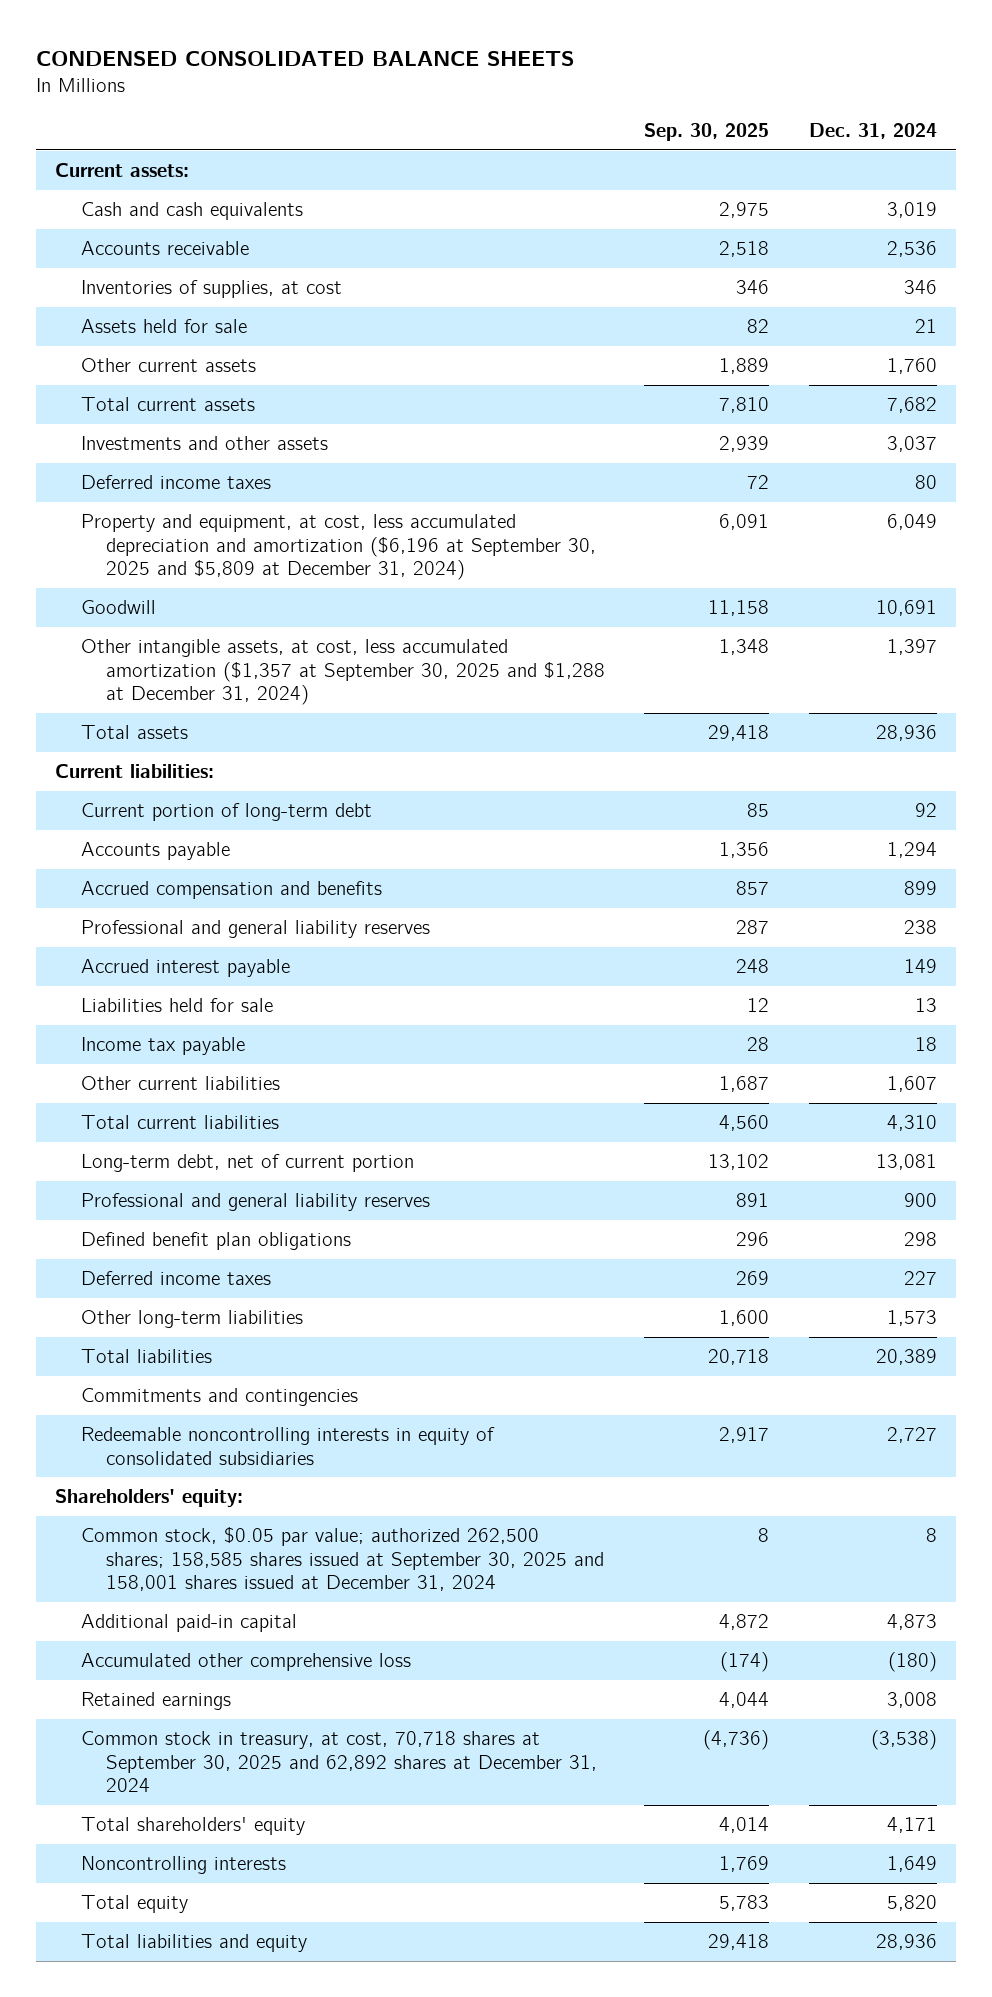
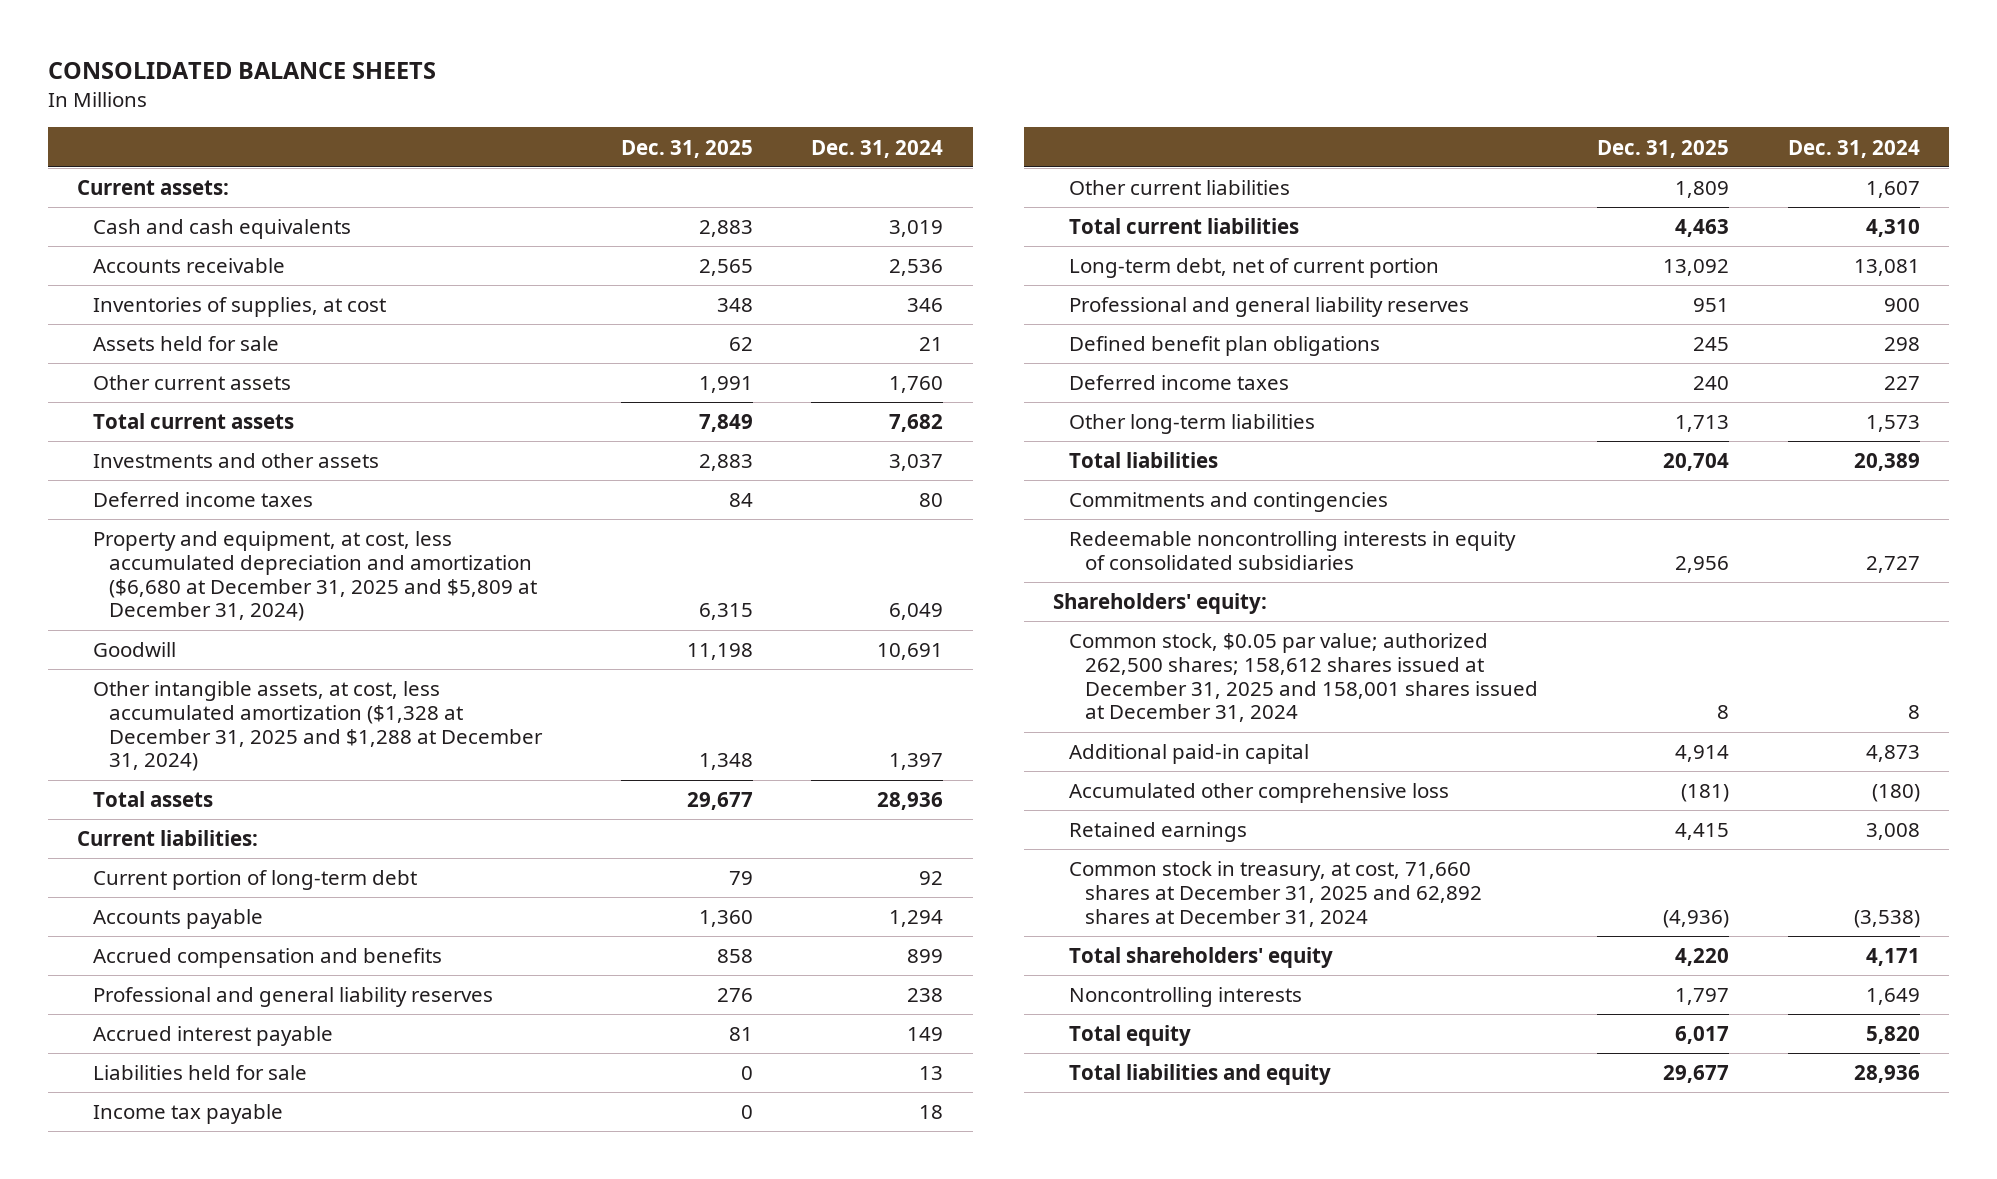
- CONDENSED CONSOLIDATED BALANCE SHEETS
+ CONSOLIDATED BALANCE SHEETS
- | Sep. 30, 2025 | Dec. 31, 2024
+ | Dec. 31, 2025 | Dec. 31, 2024
- Property and equipment, at cost, less accumulated depreciation and amortization ($6,196 at September 30, 2025 and $5,809 at December 31, 2024) | 6,091 | 6,049
+ Property and equipment, at cost, less accumulated depreciation and amortization ($6,680 at December 31, 2025 and $5,809 at December 31, 2024) | 6,315 | 6,049
- Other intangible assets, at cost, less accumulated amortization ($1,357 at September 30, 2025 and $1,288 at December 31, 2024) | 1,348 | 1,397
+ Other intangible assets, at cost, less accumulated amortization ($1,328 at December 31, 2025 and $1,288 at December 31, 2024) | 1,348 | 1,397
- Common stock, $0.05 par value; authorized 262,500 shares; 158,585 shares issued at September 30, 2025 and 158,001 shares issued at December 31, 2024 | 8 | 8
+ Common stock, $0.05 par value; authorized 262,500 shares; 158,612 shares issued at December 31, 2025 and 158,001 shares issued at December 31, 2024 | 8 | 8
- Common stock in treasury, at cost, 70,718 shares at September 30, 2025 and 62,892 shares at December 31, 2024 | (4,736) | (3,538)
+ Common stock in treasury, at cost, 71,660 shares at December 31, 2025 and 62,892 shares at December 31, 2024 | (4,936) | (3,538)

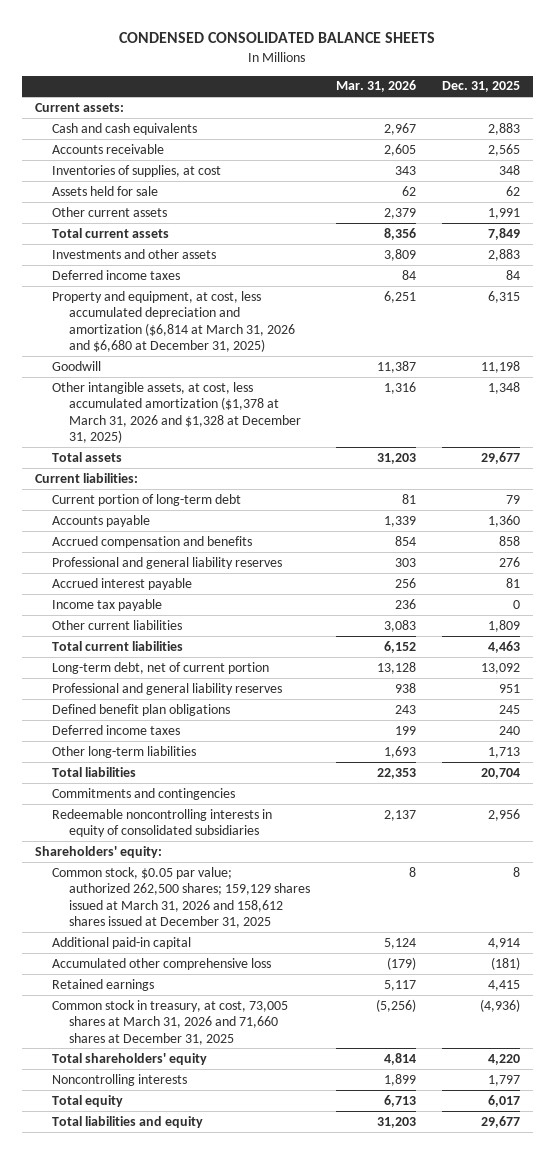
- CONSOLIDATED BALANCE SHEETS
+ CONDENSED CONSOLIDATED BALANCE SHEETS
- | Dec. 31, 2025 | Dec. 31, 2024
+ | Mar. 31, 2026 | Dec. 31, 2025
- Property and equipment, at cost, less accumulated depreciation and amortization ($6,680 at December 31, 2025 and $5,809 at December 31, 2024) | 6,315 | 6,049
+ Property and equipment, at cost, less accumulated depreciation and amortization ($6,814 at March 31, 2026 and $6,680 at December 31, 2025) | 6,251 | 6,315
- Other intangible assets, at cost, less accumulated amortization ($1,328 at December 31, 2025 and $1,288 at December 31, 2024) | 1,348 | 1,397
+ Other intangible assets, at cost, less accumulated amortization ($1,378 at March 31, 2026 and $1,328 at December 31, 2025) | 1,316 | 1,348
- Liabilities held for sale | 0 | 13
- Common stock, $0.05 par value; authorized 262,500 shares; 158,612 shares issued at December 31, 2025 and 158,001 shares issued at December 31, 2024 | 8 | 8
+ Common stock, $0.05 par value; authorized 262,500 shares; 159,129 shares issued at March 31, 2026 and 158,612 shares issued at December 31, 2025 | 8 | 8
- Common stock in treasury, at cost, 71,660 shares at December 31, 2025 and 62,892 shares at December 31, 2024 | (4,936) | (3,538)
+ Common stock in treasury, at cost, 73,005 shares at March 31, 2026 and 71,660 shares at December 31, 2025 | (5,256) | (4,936)

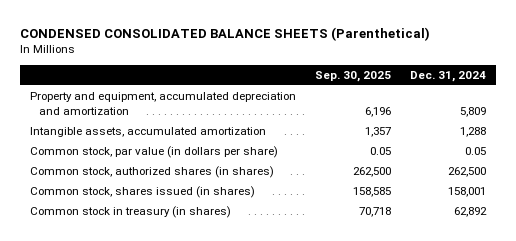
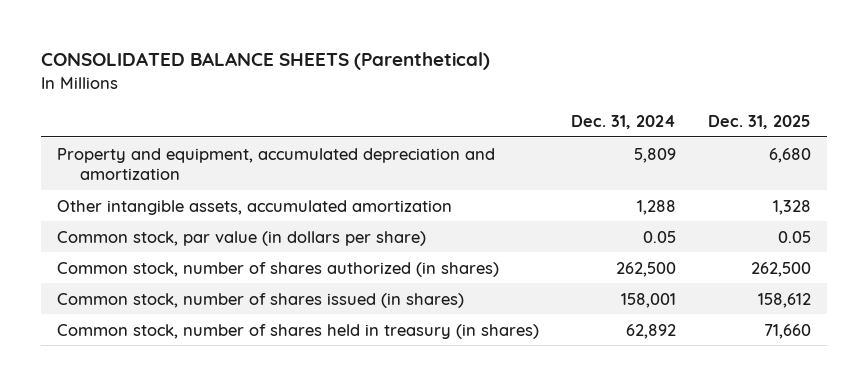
- CONDENSED CONSOLIDATED BALANCE SHEETS (Parenthetical)
+ CONSOLIDATED BALANCE SHEETS (Parenthetical)
- | Sep. 30, 2025 | Dec. 31, 2024
+ | Dec. 31, 2024 | Dec. 31, 2025
- Intangible assets, accumulated amortization | 1,357 | 1,288
+ Other intangible assets, accumulated amortization | 1,288 | 1,328
- Common stock, authorized shares (in shares) | 262,500 | 262,500
- Common stock, shares issued (in shares) | 158,585 | 158,001
- Common stock in treasury (in shares) | 70,718 | 62,892
+ Common stock, number of shares authorized (in shares) | 262,500 | 262,500
+ Common stock, number of shares issued (in shares) | 158,001 | 158,612
+ Common stock, number of shares held in treasury (in shares) | 62,892 | 71,660

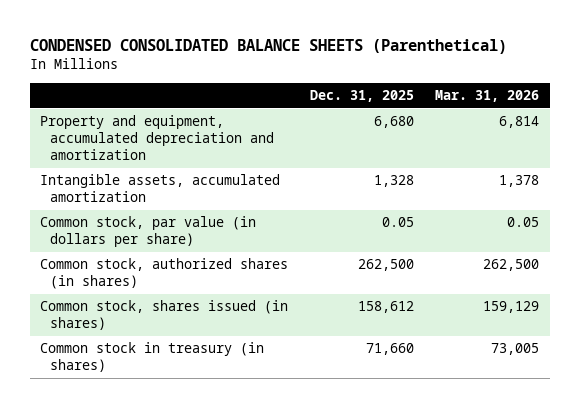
- CONSOLIDATED BALANCE SHEETS (Parenthetical)
+ CONDENSED CONSOLIDATED BALANCE SHEETS (Parenthetical)
- | Dec. 31, 2024 | Dec. 31, 2025
+ | Dec. 31, 2025 | Mar. 31, 2026
- Other intangible assets, accumulated amortization | 1,288 | 1,328
+ Intangible assets, accumulated amortization | 1,328 | 1,378
- Common stock, number of shares authorized (in shares) | 262,500 | 262,500
- Common stock, number of shares issued (in shares) | 158,001 | 158,612
- Common stock, number of shares held in treasury (in shares) | 62,892 | 71,660
+ Common stock, authorized shares (in shares) | 262,500 | 262,500
+ Common stock, shares issued (in shares) | 158,612 | 159,129
+ Common stock in treasury (in shares) | 71,660 | 73,005

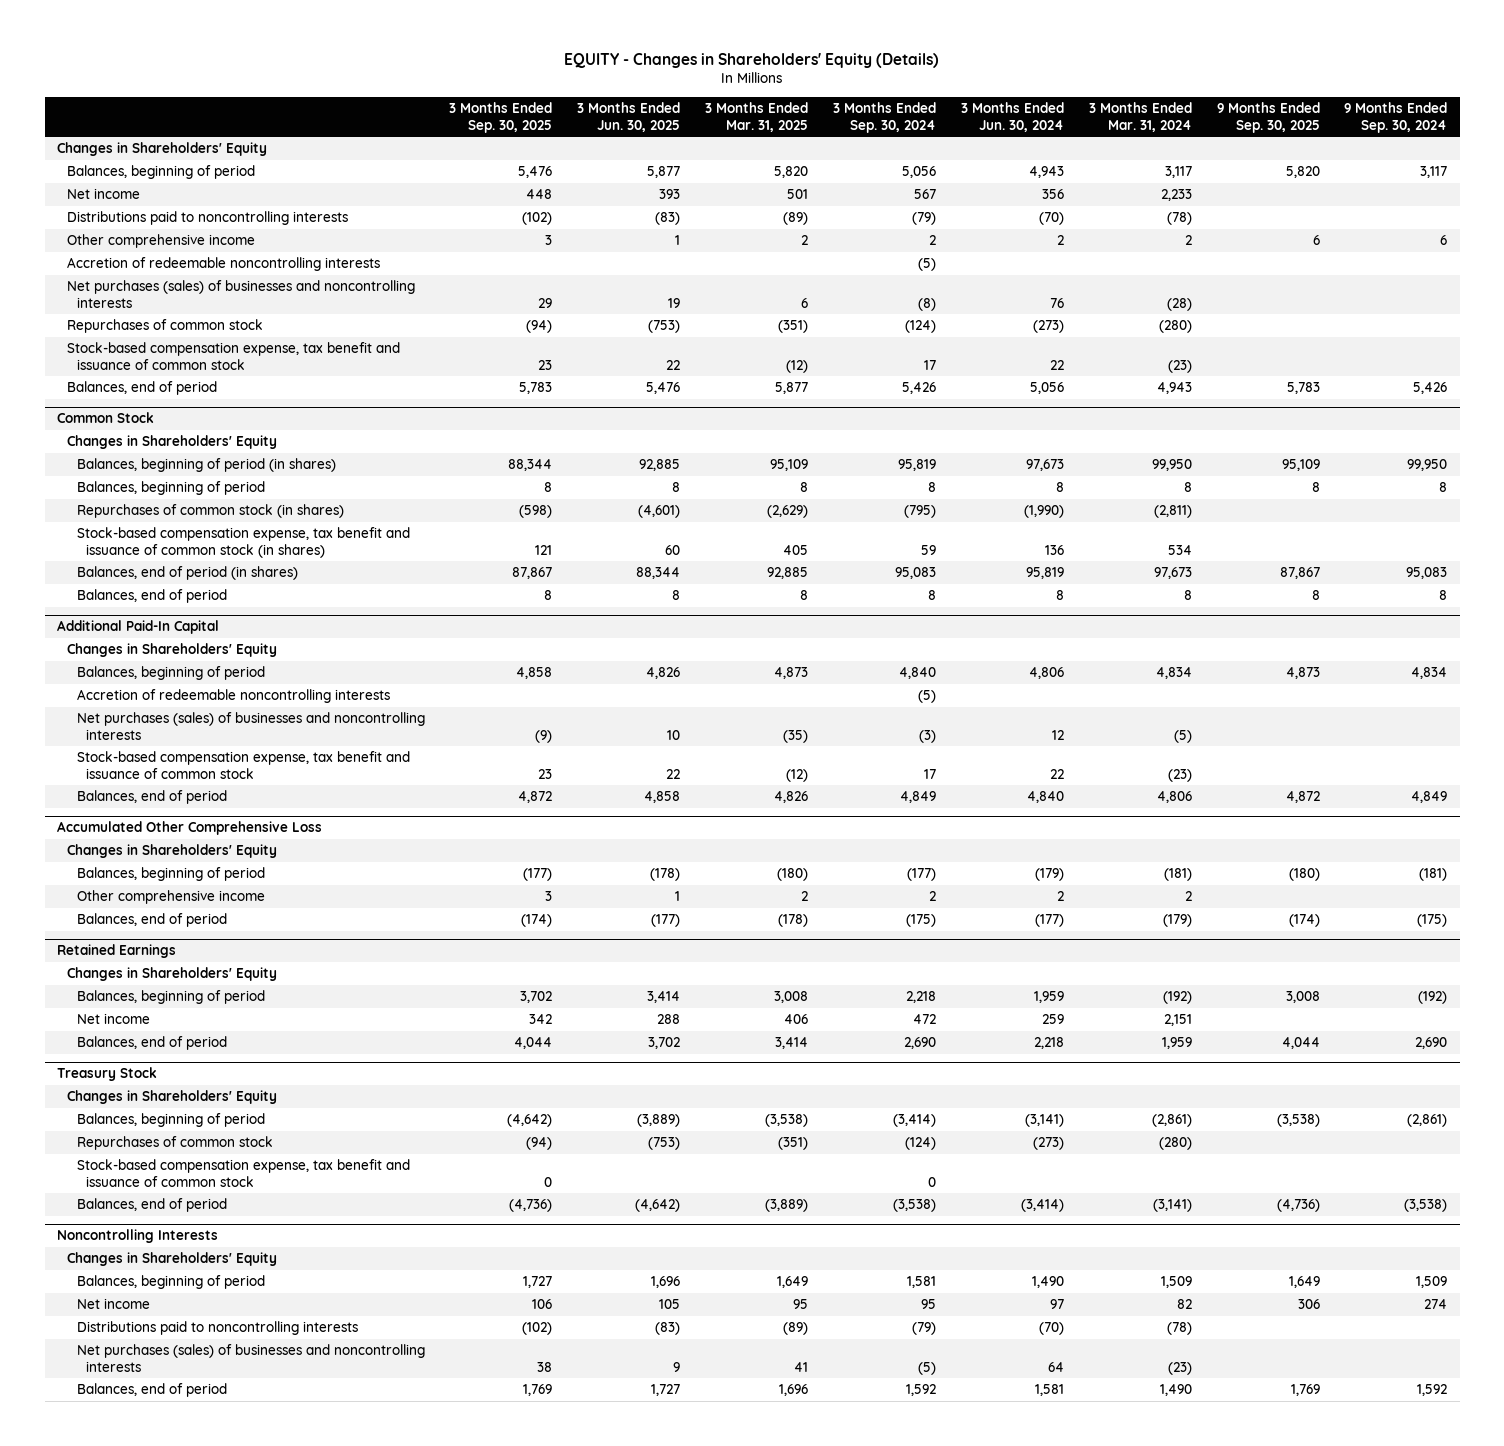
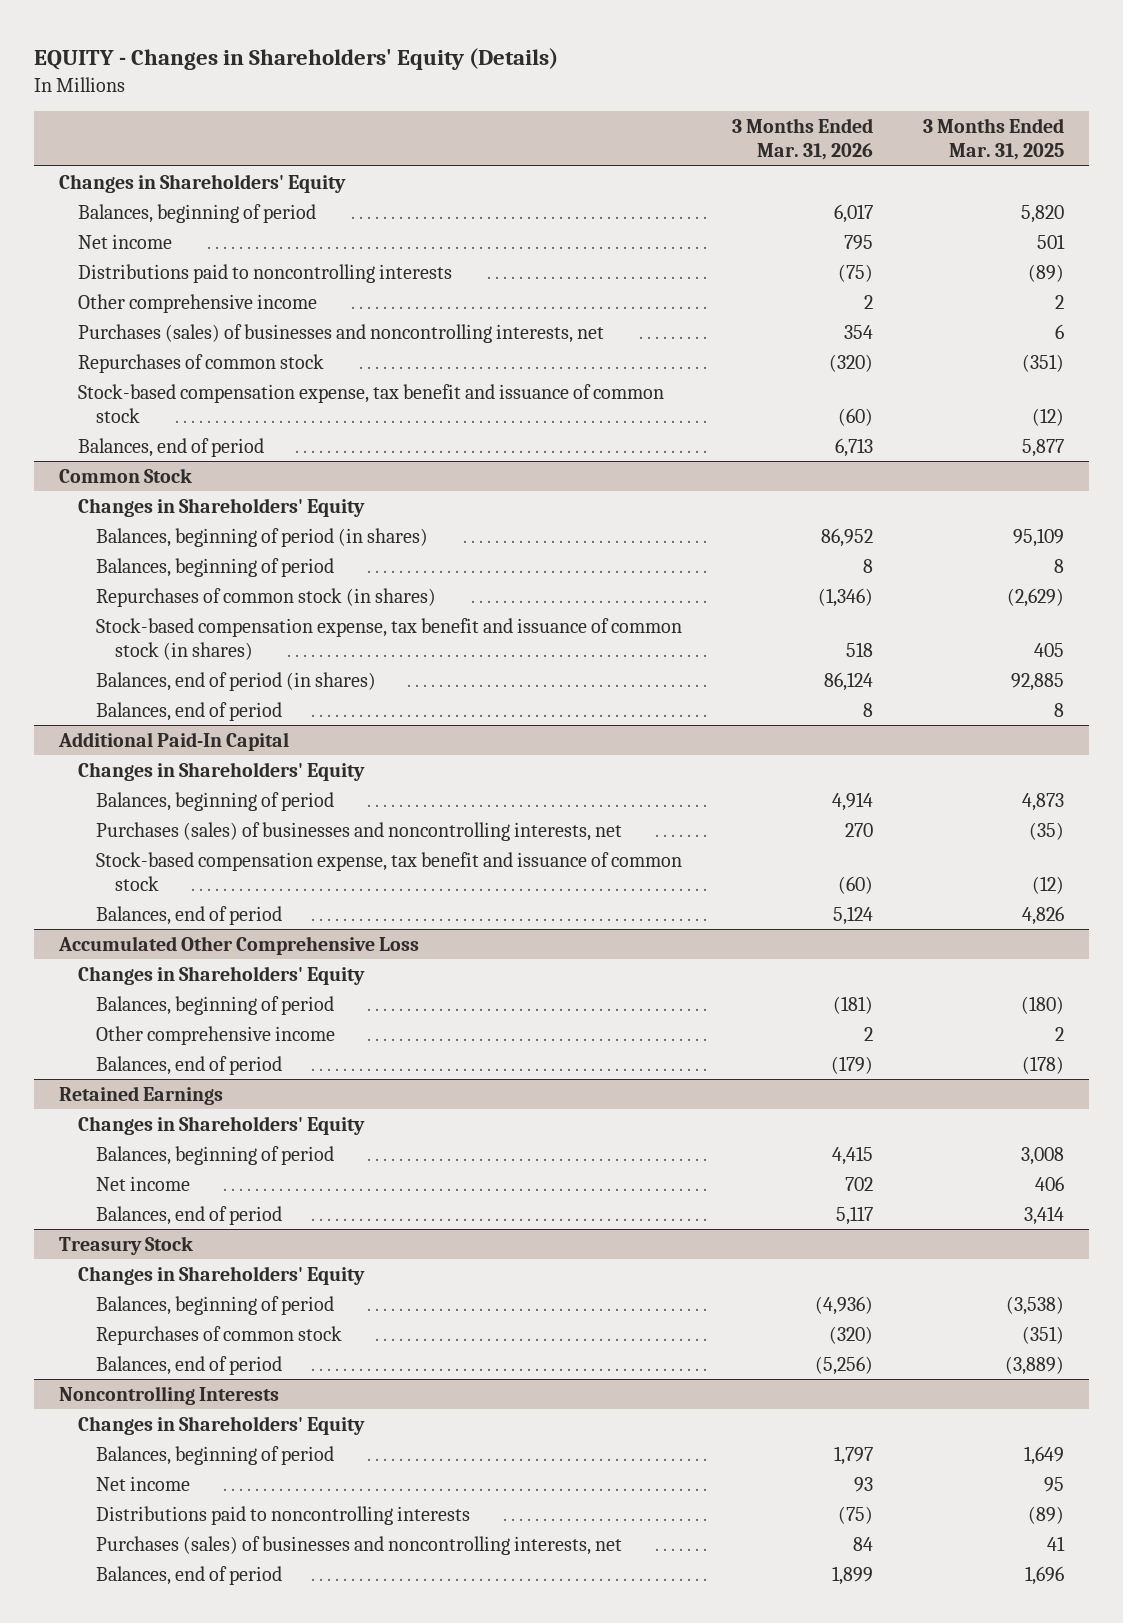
- | 3 Months Ended Sep. 30, 2025 | 3 Months Ended Jun. 30, 2025 | 3 Months Ended Mar. 31, 2025 | 3 Months Ended Sep. 30, 2024 | 3 Months Ended Jun. 30, 2024 | 3 Months Ended Mar. 31, 2024 | 9 Months Ended Sep. 30, 2025 | 9 Months Ended Sep. 30, 2024
+ | 3 Months Ended Mar. 31, 2026 | 3 Months Ended Mar. 31, 2025
- Accretion of redeemable noncontrolling interests | | | | (5) | | | |
- Net purchases (sales) of businesses and noncontrolling interests | 29 | 19 | 6 | (8) | 76 | (28) | |
+ Purchases (sales) of businesses and noncontrolling interests, net | 354 | 6
@ Additional Paid-In Capital
- Accretion of redeemable noncontrolling interests | | | | (5) | | | |
- Net purchases (sales) of businesses and noncontrolling interests | (9) | 10 | (35) | (3) | 12 | (5) | |
+ Purchases (sales) of businesses and noncontrolling interests, net | 270 | (35)
@ Treasury Stock
- Stock-based compensation expense, tax benefit and issuance of common stock | 0 | | | 0 | | | |
@ Noncontrolling Interests
- Net purchases (sales) of businesses and noncontrolling interests | 38 | 9 | 41 | (5) | 64 | (23) | |
+ Purchases (sales) of businesses and noncontrolling interests, net | 84 | 41

